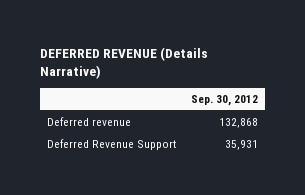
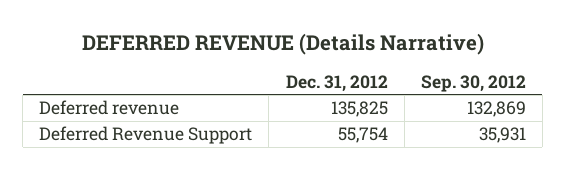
- | Sep. 30, 2012
+ | Dec. 31, 2012 | Sep. 30, 2012
- Deferred revenue | 132,868
+ Deferred revenue | 135,825 | 132,869

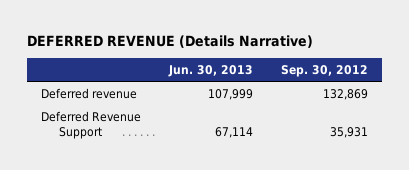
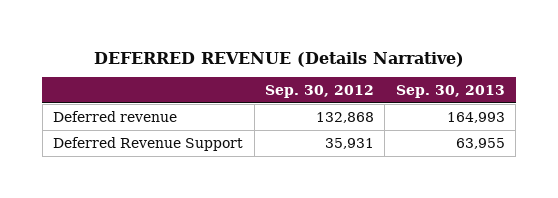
- | Jun. 30, 2013 | Sep. 30, 2012
+ | Sep. 30, 2012 | Sep. 30, 2013
- Deferred revenue | 107,999 | 132,869
+ Deferred revenue | 132,868 | 164,993

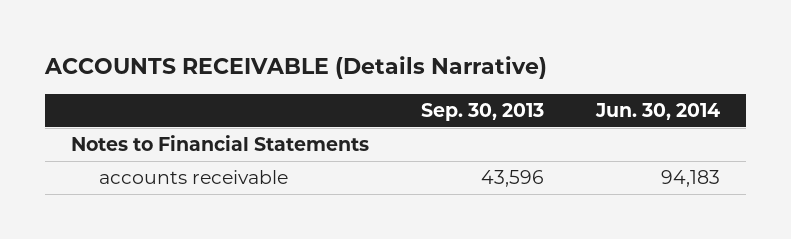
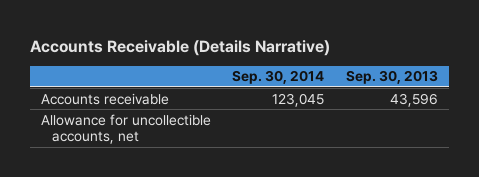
- ACCOUNTS RECEIVABLE (Details Narrative)
+ Accounts Receivable (Details Narrative)
- | Sep. 30, 2013 | Jun. 30, 2014
+ | Sep. 30, 2014 | Sep. 30, 2013
- Notes to Financial Statements
- accounts receivable | 43,596 | 94,183
+ Accounts receivable | 123,045 | 43,596
+ Allowance for uncollectible accounts, net

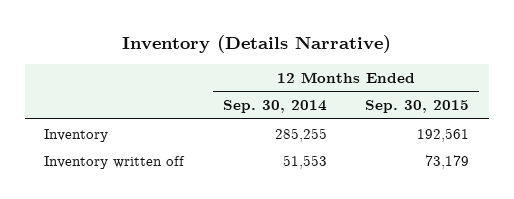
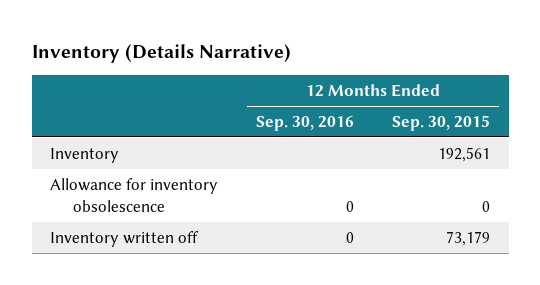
- | 12 Months Ended Sep. 30, 2014 | 12 Months Ended Sep. 30, 2015
+ | 12 Months Ended Sep. 30, 2016 | 12 Months Ended Sep. 30, 2015
+ Allowance for inventory obsolescence | 0 | 0

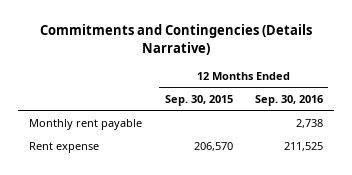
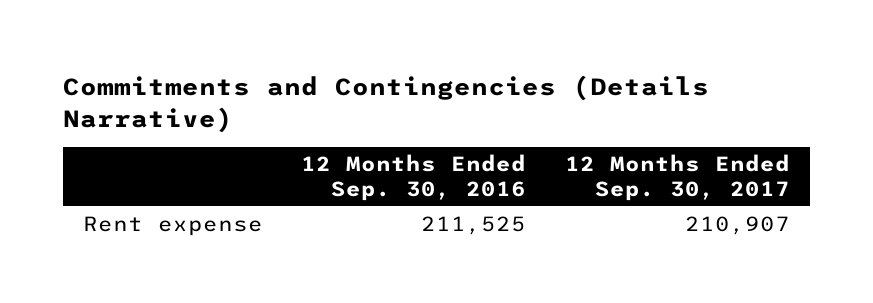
- | 12 Months Ended Sep. 30, 2015 | 12 Months Ended Sep. 30, 2016
+ | 12 Months Ended Sep. 30, 2016 | 12 Months Ended Sep. 30, 2017
- Monthly rent payable | | 2,738

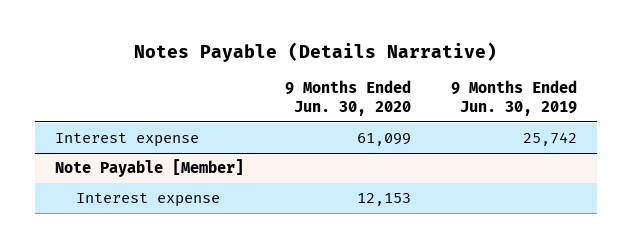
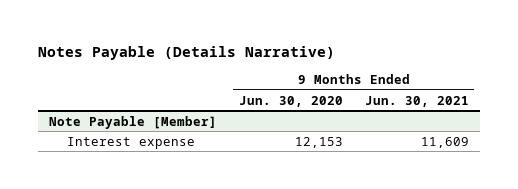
- | 9 Months Ended Jun. 30, 2020 | 9 Months Ended Jun. 30, 2019
+ | 9 Months Ended Jun. 30, 2020 | 9 Months Ended Jun. 30, 2021
- Interest expense | 61,099 | 25,742

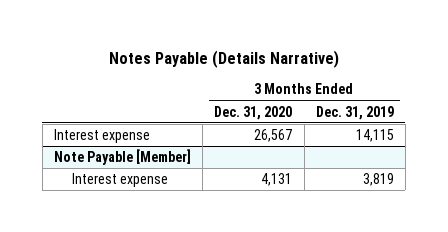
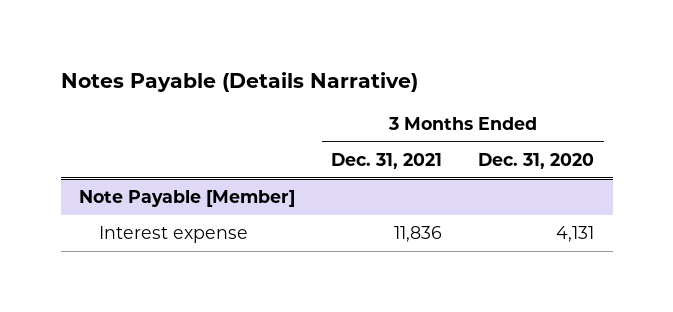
- | 3 Months Ended Dec. 31, 2020 | 3 Months Ended Dec. 31, 2019
+ | 3 Months Ended Dec. 31, 2021 | 3 Months Ended Dec. 31, 2020
- Interest expense | 26,567 | 14,115

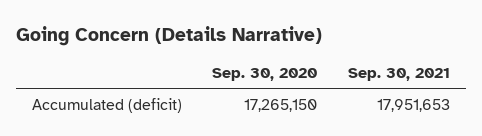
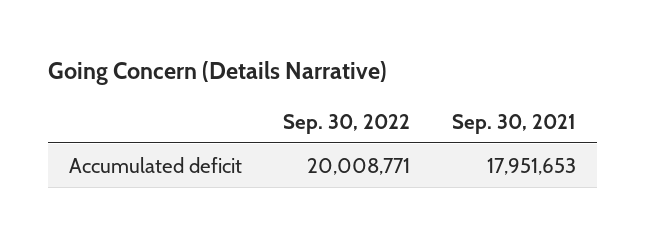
- | Sep. 30, 2020 | Sep. 30, 2021
+ | Sep. 30, 2022 | Sep. 30, 2021
- Accumulated (deficit) | 17,265,150 | 17,951,653
+ Accumulated deficit | 20,008,771 | 17,951,653

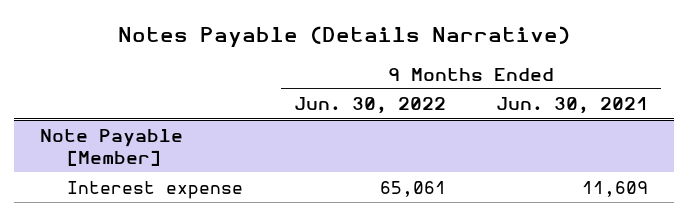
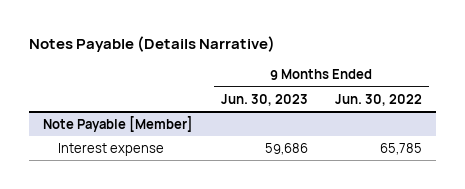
- | 9 Months Ended Jun. 30, 2022 | 9 Months Ended Jun. 30, 2021
+ | 9 Months Ended Jun. 30, 2023 | 9 Months Ended Jun. 30, 2022
@ Note Payable [Member]
- Interest expense | 65,061 | 11,609
+ Interest expense | 59,686 | 65,785

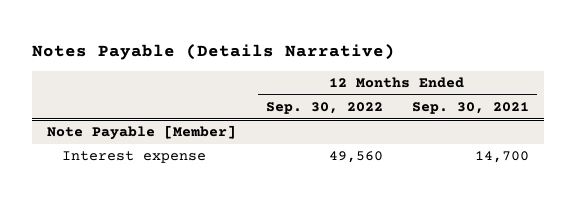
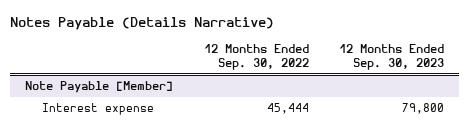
- | 12 Months Ended Sep. 30, 2022 | 12 Months Ended Sep. 30, 2021
+ | 12 Months Ended Sep. 30, 2022 | 12 Months Ended Sep. 30, 2023
@ Note Payable [Member]
- Interest expense | 49,560 | 14,700
+ Interest expense | 45,444 | 79,800

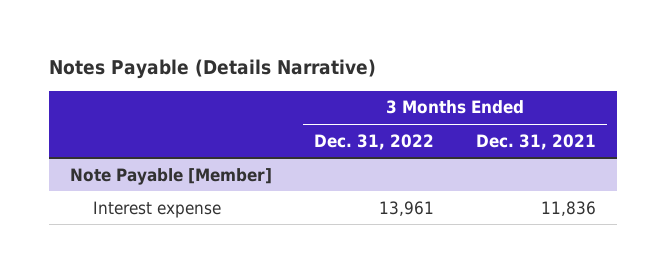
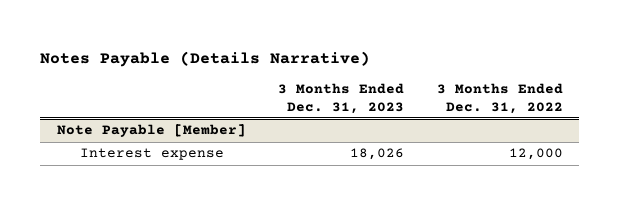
- | 3 Months Ended Dec. 31, 2022 | 3 Months Ended Dec. 31, 2021
+ | 3 Months Ended Dec. 31, 2023 | 3 Months Ended Dec. 31, 2022
@ Note Payable [Member]
- Interest expense | 13,961 | 11,836
+ Interest expense | 18,026 | 12,000

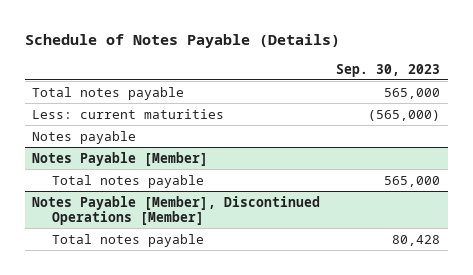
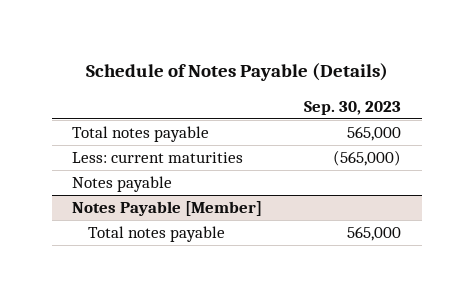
- Notes Payable [Member], Discontinued Operations [Member]
- Total notes payable | 80,428

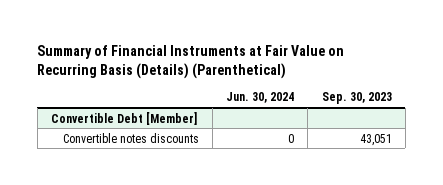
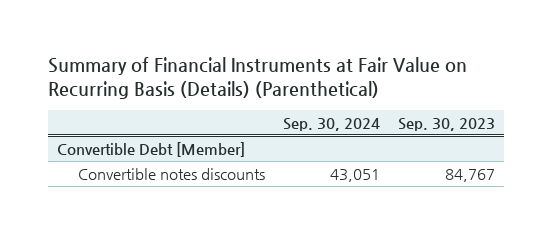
- | Jun. 30, 2024 | Sep. 30, 2023
+ | Sep. 30, 2024 | Sep. 30, 2023
@ Convertible Debt [Member]
- Convertible notes discounts | 0 | 43,051
+ Convertible notes discounts | 43,051 | 84,767

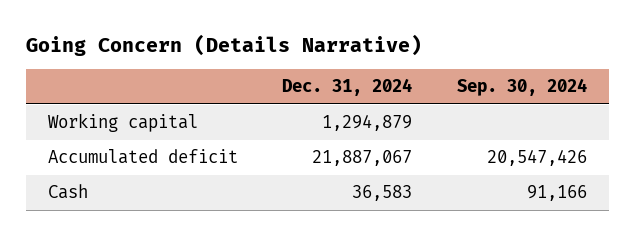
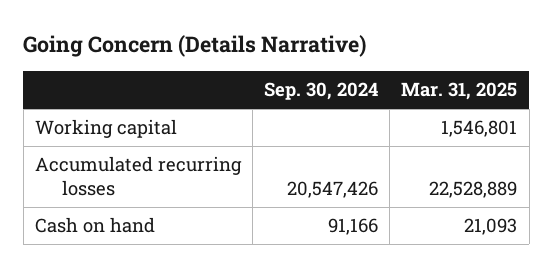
- | Dec. 31, 2024 | Sep. 30, 2024
+ | Sep. 30, 2024 | Mar. 31, 2025
- Accumulated deficit | 21,887,067 | 20,547,426
- Cash | 36,583 | 91,166
+ Accumulated recurring losses | 20,547,426 | 22,528,889
+ Cash on hand | 91,166 | 21,093

